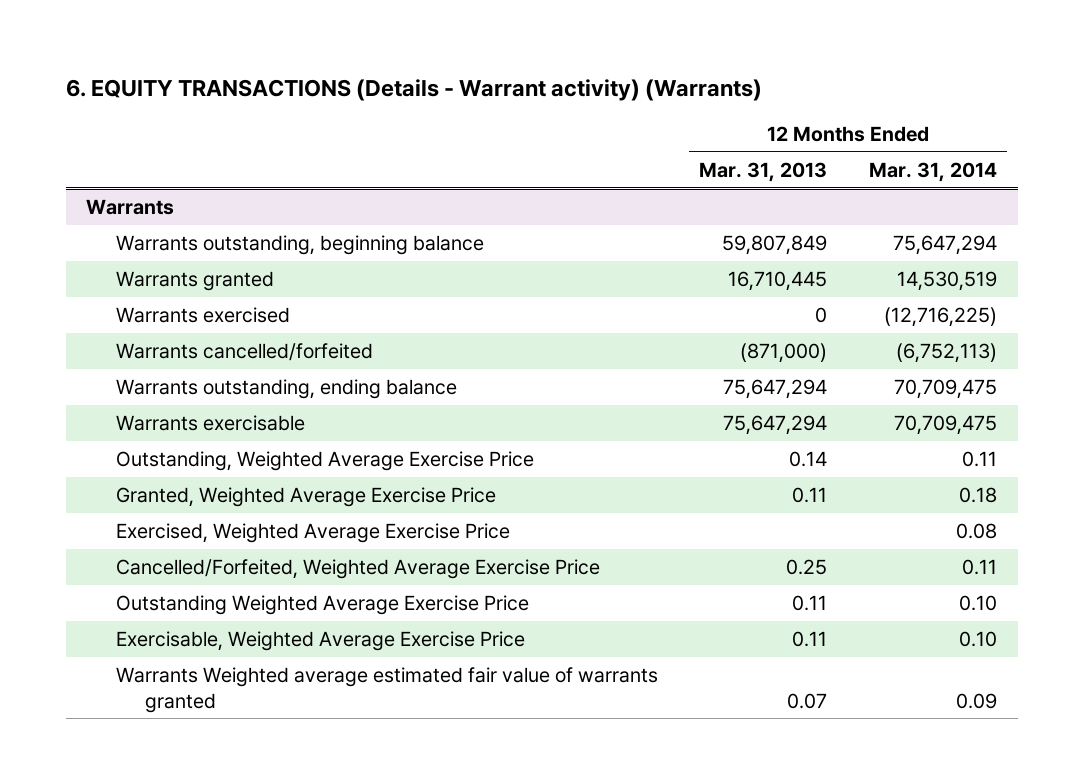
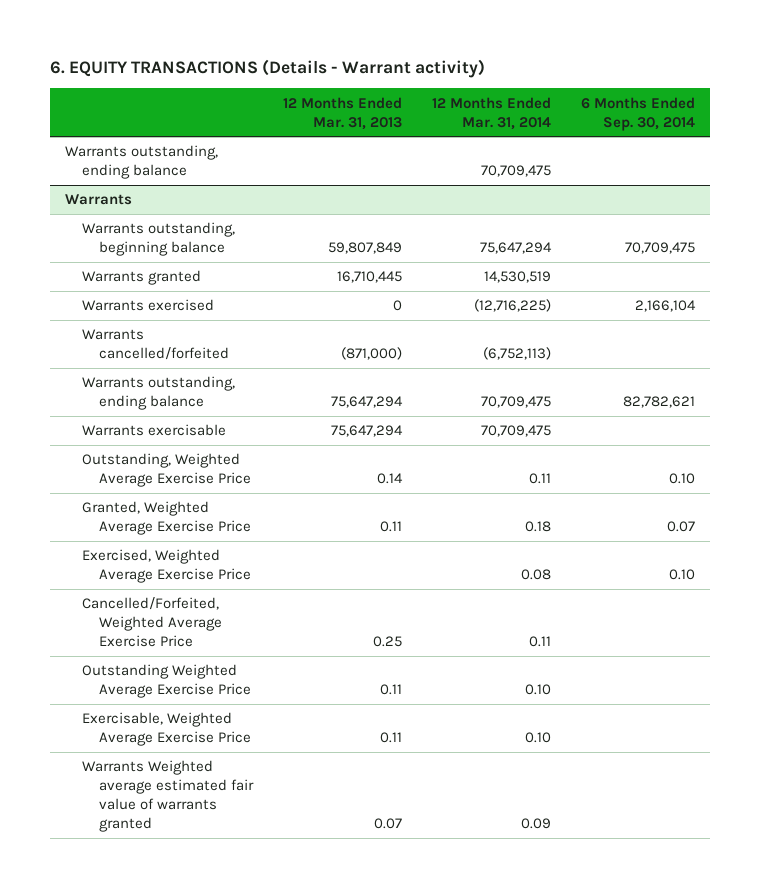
- 6. EQUITY TRANSACTIONS (Details - Warrant activity) (Warrants)
+ 6. EQUITY TRANSACTIONS (Details - Warrant activity)
- | 12 Months Ended Mar. 31, 2013 | 12 Months Ended Mar. 31, 2014
+ | 12 Months Ended Mar. 31, 2013 | 12 Months Ended Mar. 31, 2014 | 6 Months Ended Sep. 30, 2014
+ Warrants outstanding, ending balance | | 70,709,475 |

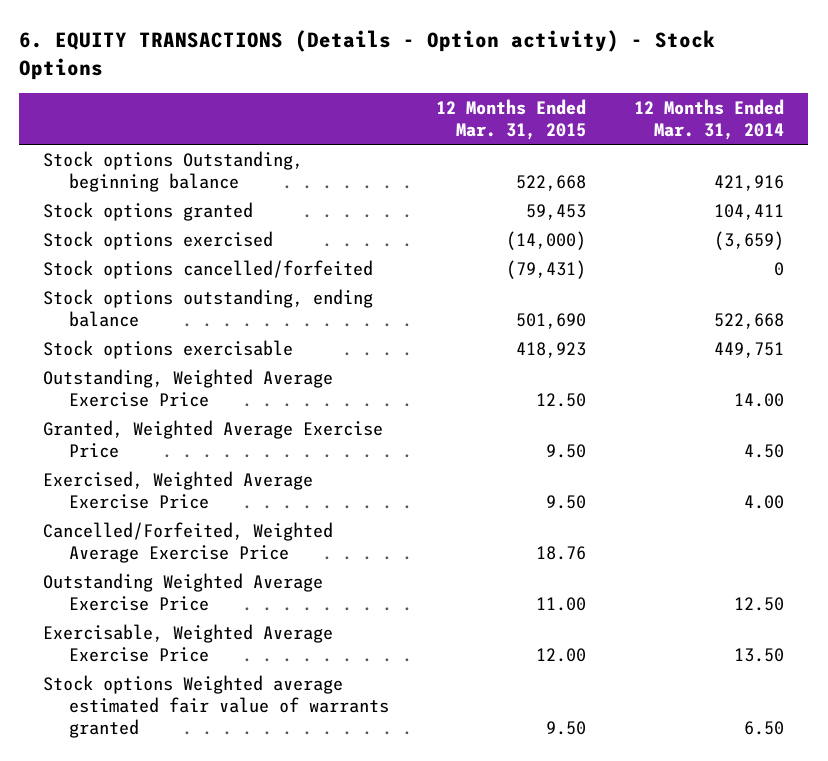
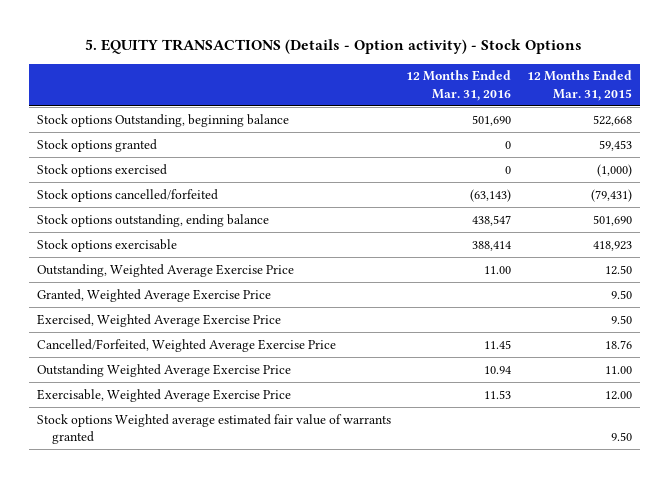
- 6. EQUITY TRANSACTIONS (Details - Option activity) - Stock Options
+ 5. EQUITY TRANSACTIONS (Details - Option activity) - Stock Options
- | 12 Months Ended Mar. 31, 2015 | 12 Months Ended Mar. 31, 2014
+ | 12 Months Ended Mar. 31, 2016 | 12 Months Ended Mar. 31, 2015
- Stock options exercised | (14,000) | (3,659)
+ Stock options exercised | 0 | (1,000)

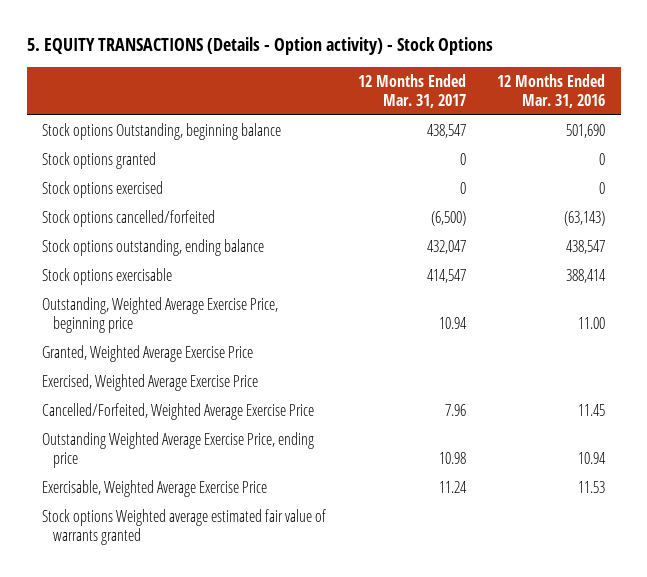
- | 12 Months Ended Mar. 31, 2016 | 12 Months Ended Mar. 31, 2015
+ | 12 Months Ended Mar. 31, 2017 | 12 Months Ended Mar. 31, 2016
- Outstanding, Weighted Average Exercise Price | 11.00 | 12.50
+ Outstanding, Weighted Average Exercise Price, beginning price | 10.94 | 11.00
- Outstanding Weighted Average Exercise Price | 10.94 | 11.00
+ Outstanding Weighted Average Exercise Price, ending price | 10.98 | 10.94

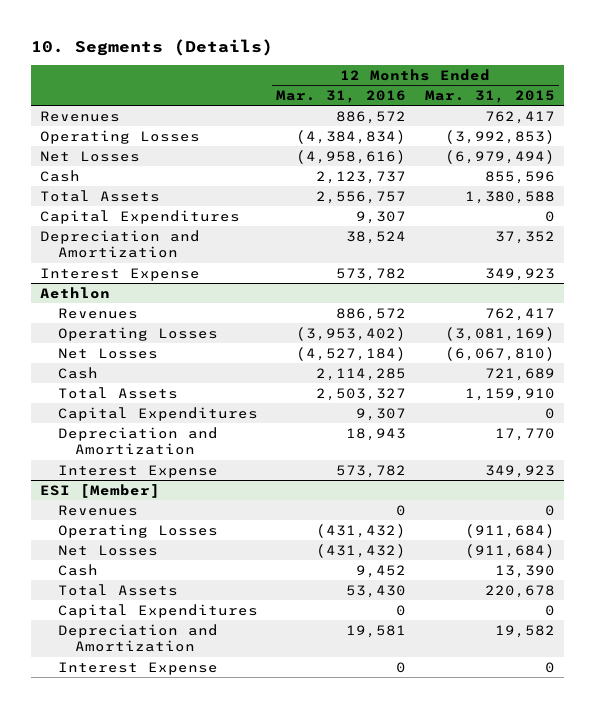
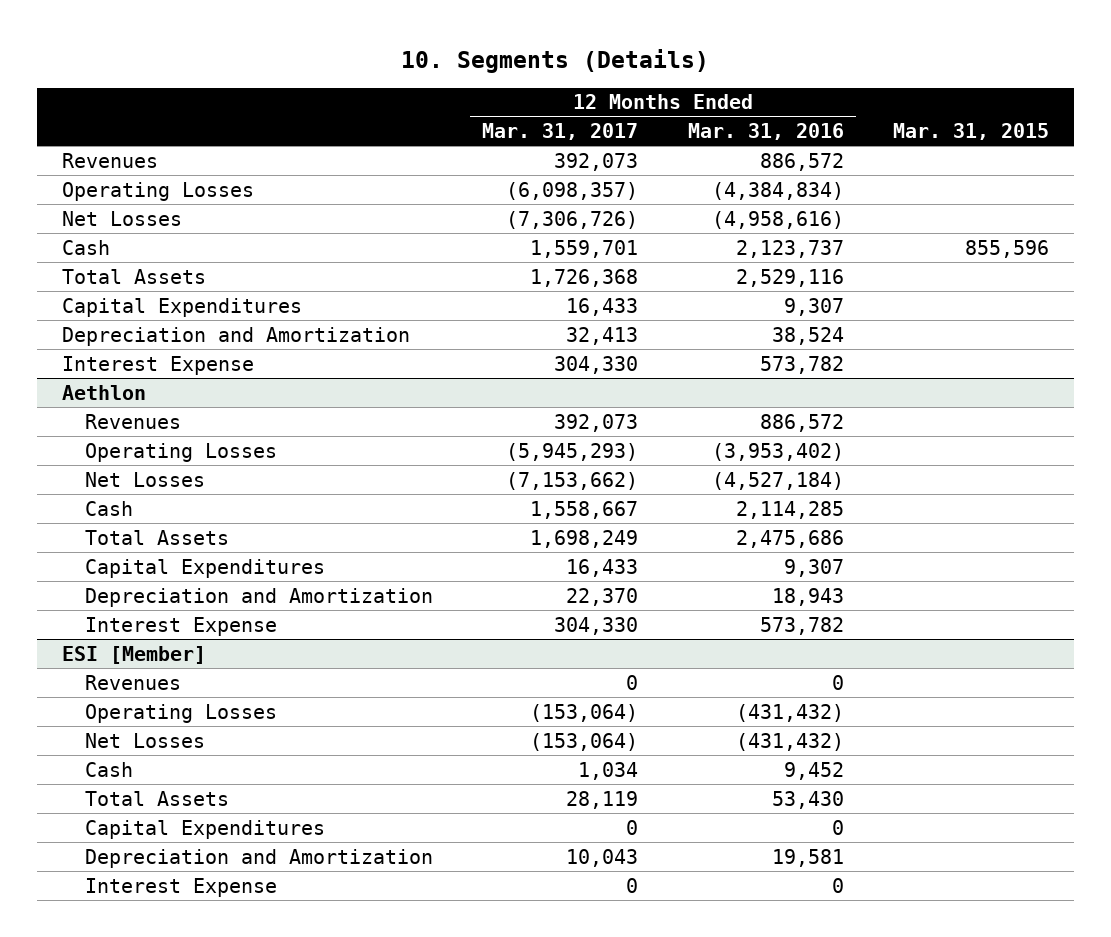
- | 12 Months Ended Mar. 31, 2016 | 12 Months Ended Mar. 31, 2015
+ | 12 Months Ended Mar. 31, 2017 | 12 Months Ended Mar. 31, 2016 | Mar. 31, 2015
- Total Assets | 2,556,757 | 1,380,588
+ Total Assets | 1,726,368 | 2,529,116 |
@ Aethlon
- Total Assets | 2,503,327 | 1,159,910
+ Total Assets | 1,698,249 | 2,475,686 |

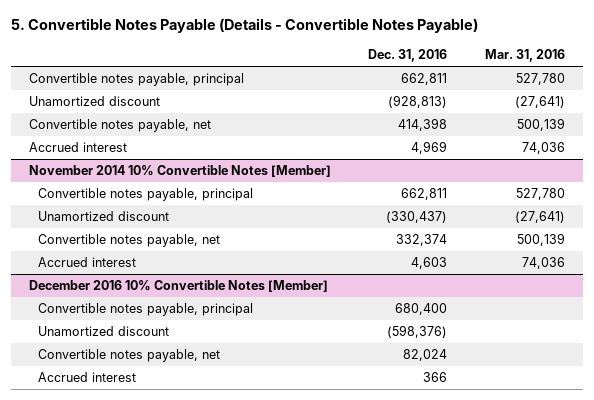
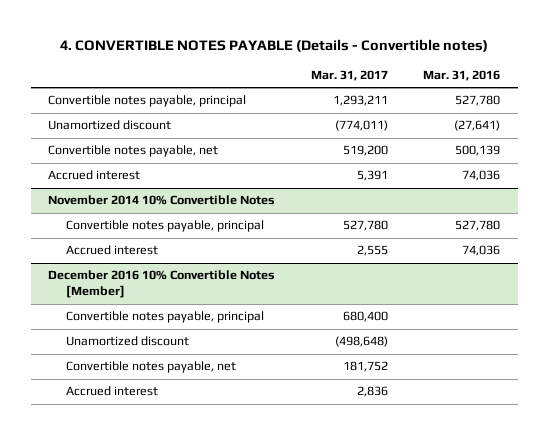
- 5. Convertible Notes Payable (Details - Convertible Notes Payable)
+ 4. CONVERTIBLE NOTES PAYABLE (Details - Convertible notes)
- | Dec. 31, 2016 | Mar. 31, 2016
+ | Mar. 31, 2017 | Mar. 31, 2016
- November 2014 10% Convertible Notes [Member]
+ November 2014 10% Convertible Notes
- Unamortized discount | (330,437) | (27,641)
- Convertible notes payable, net | 332,374 | 500,139

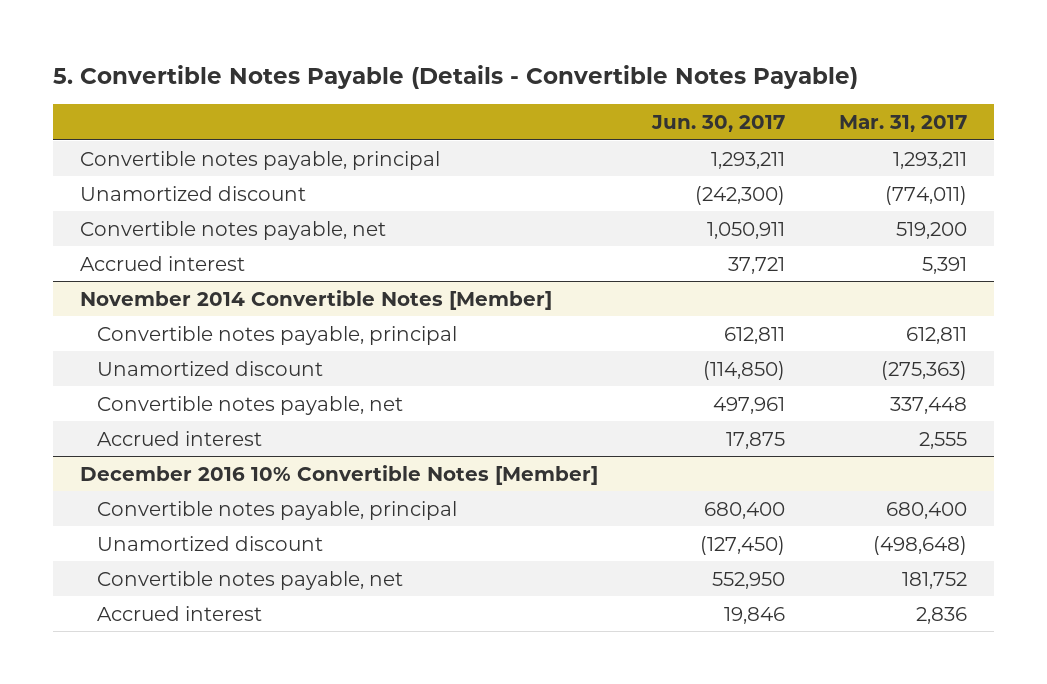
- 4. CONVERTIBLE NOTES PAYABLE (Details - Convertible notes)
+ 5. Convertible Notes Payable (Details - Convertible Notes Payable)
- | Mar. 31, 2017 | Mar. 31, 2016
+ | Jun. 30, 2017 | Mar. 31, 2017
- November 2014 10% Convertible Notes
- Convertible notes payable, principal | 527,780 | 527,780
+ November 2014 Convertible Notes [Member]
+ Convertible notes payable, principal | 612,811 | 612,811
+ Unamortized discount | (114,850) | (275,363)
+ Convertible notes payable, net | 497,961 | 337,448

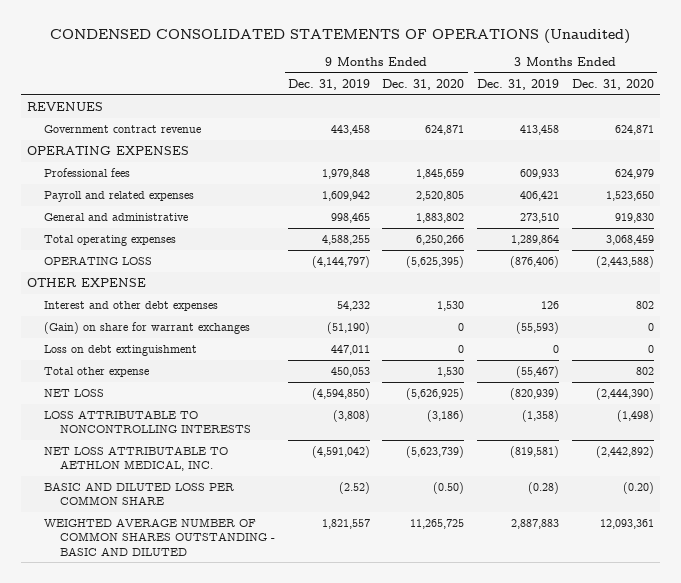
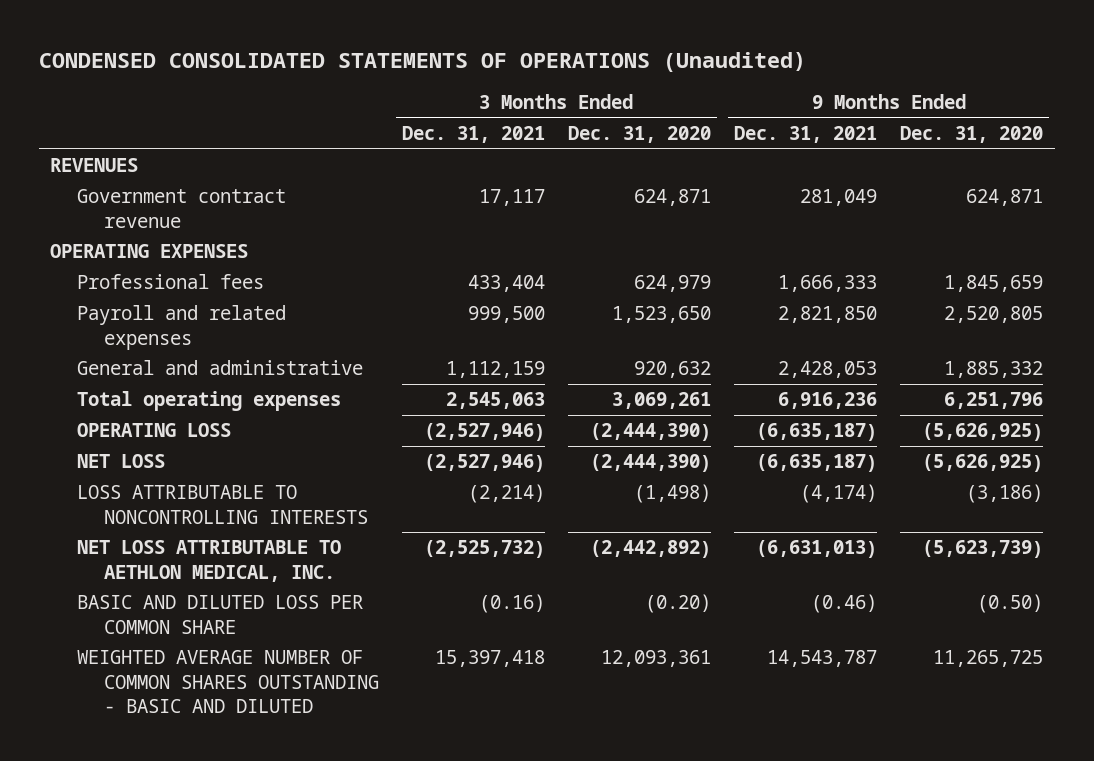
- | 9 Months Ended Dec. 31, 2019 | 9 Months Ended Dec. 31, 2020 | 3 Months Ended Dec. 31, 2019 | 3 Months Ended Dec. 31, 2020
+ | 3 Months Ended Dec. 31, 2021 | 3 Months Ended Dec. 31, 2020 | 9 Months Ended Dec. 31, 2021 | 9 Months Ended Dec. 31, 2020
- General and administrative | 998,465 | 1,883,802 | 273,510 | 919,830
- Total operating expenses | 4,588,255 | 6,250,266 | 1,289,864 | 3,068,459
- OPERATING LOSS | (4,144,797) | (5,625,395) | (876,406) | (2,443,588)
- OTHER EXPENSE
- Interest and other debt expenses | 54,232 | 1,530 | 126 | 802
- (Gain) on share for warrant exchanges | (51,190) | 0 | (55,593) | 0
- Loss on debt extinguishment | 447,011 | 0 | 0 | 0
- Total other expense | 450,053 | 1,530 | (55,467) | 802
+ General and administrative | 1,112,159 | 920,632 | 2,428,053 | 1,885,332
+ Total operating expenses | 2,545,063 | 3,069,261 | 6,916,236 | 6,251,796
+ OPERATING LOSS | (2,527,946) | (2,444,390) | (6,635,187) | (5,626,925)

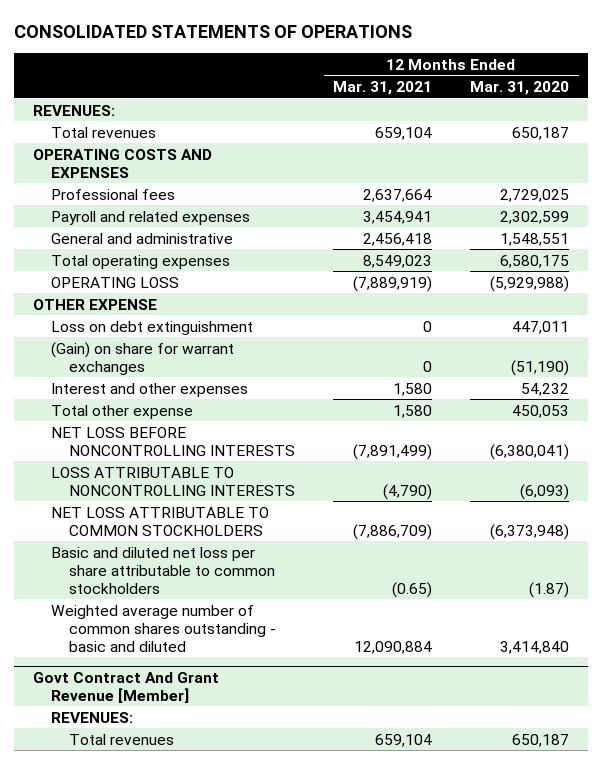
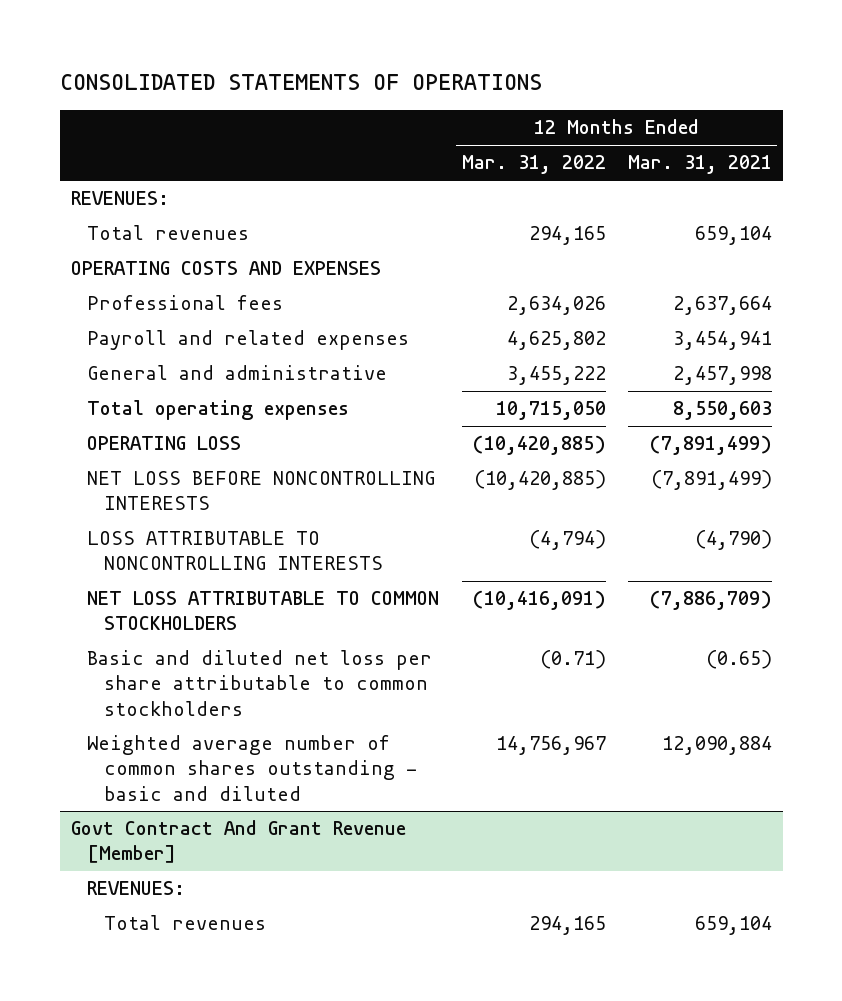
- | 12 Months Ended Mar. 31, 2021 | 12 Months Ended Mar. 31, 2020
+ | 12 Months Ended Mar. 31, 2022 | 12 Months Ended Mar. 31, 2021
- General and administrative | 2,456,418 | 1,548,551
- Total operating expenses | 8,549,023 | 6,580,175
- OPERATING LOSS | (7,889,919) | (5,929,988)
- OTHER EXPENSE
- Loss on debt extinguishment | 0 | 447,011
- (Gain) on share for warrant exchanges | 0 | (51,190)
- Interest and other expenses | 1,580 | 54,232
- Total other expense | 1,580 | 450,053
+ General and administrative | 3,455,222 | 2,457,998
+ Total operating expenses | 10,715,050 | 8,550,603
+ OPERATING LOSS | (10,420,885) | (7,891,499)

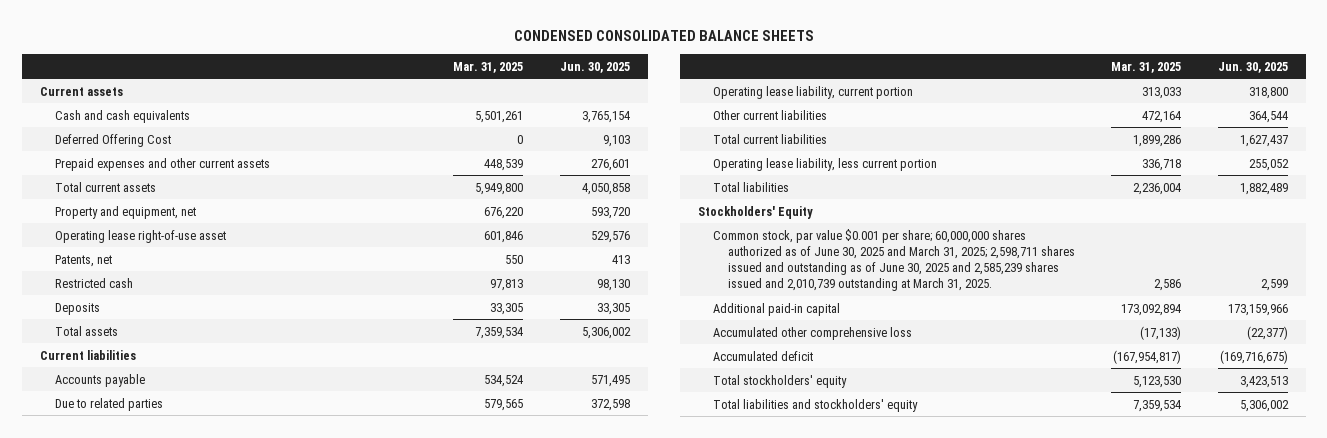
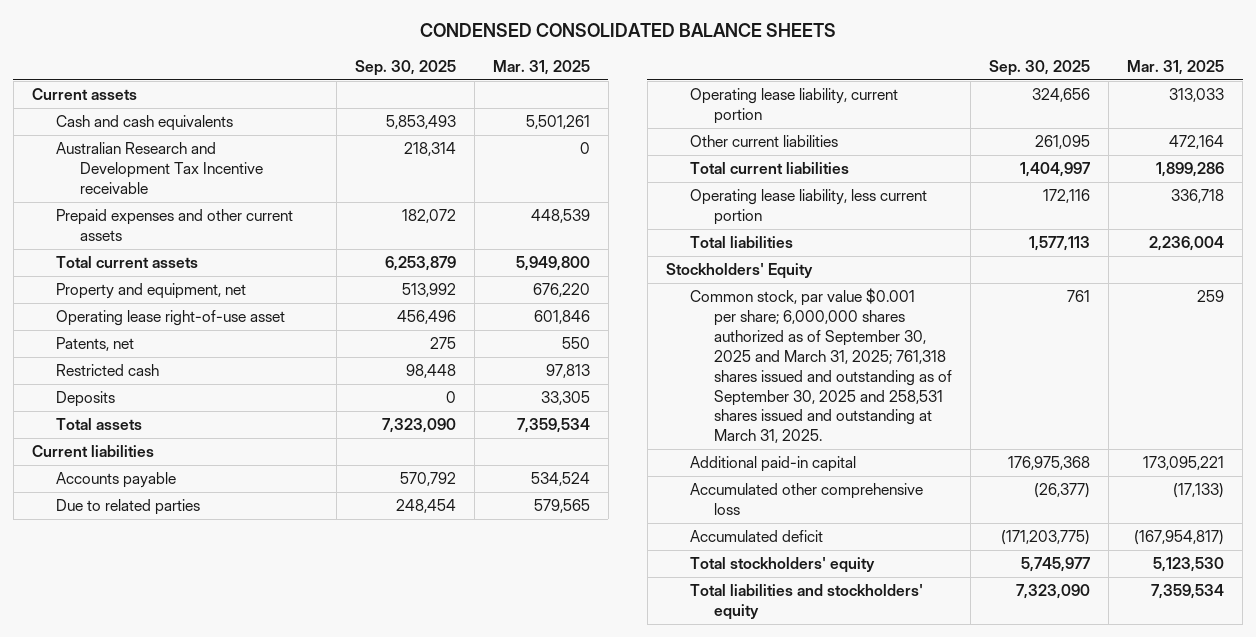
- | Mar. 31, 2025 | Jun. 30, 2025
+ | Sep. 30, 2025 | Mar. 31, 2025
- Deferred Offering Cost | 0 | 9,103
+ Australian Research and Development Tax Incentive receivable | 218,314 | 0
- Common stock, par value $0.001 per share; 60,000,000 shares authorized as of June 30, 2025 and March 31, 2025; 2,598,711 shares issued and outstanding as of June 30, 2025 and 2,585,239 shares issued and 2,010,739 outstanding at March 31, 2025. | 2,586 | 2,599
- Additional paid-in capital | 173,092,894 | 173,159,966
+ Common stock, par value $0.001 per share; 6,000,000 shares authorized as of September 30, 2025 and March 31, 2025; 761,318 shares issued and outstanding as of September 30, 2025 and 258,531 shares issued and outstanding at March 31, 2025. | 761 | 259
+ Additional paid-in capital | 176,975,368 | 173,095,221

